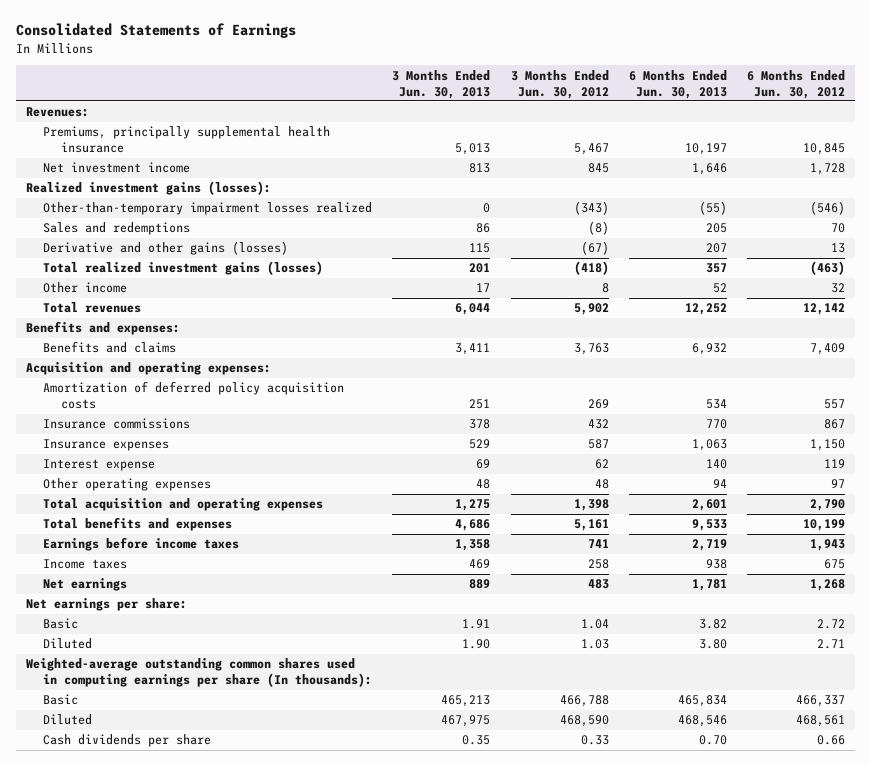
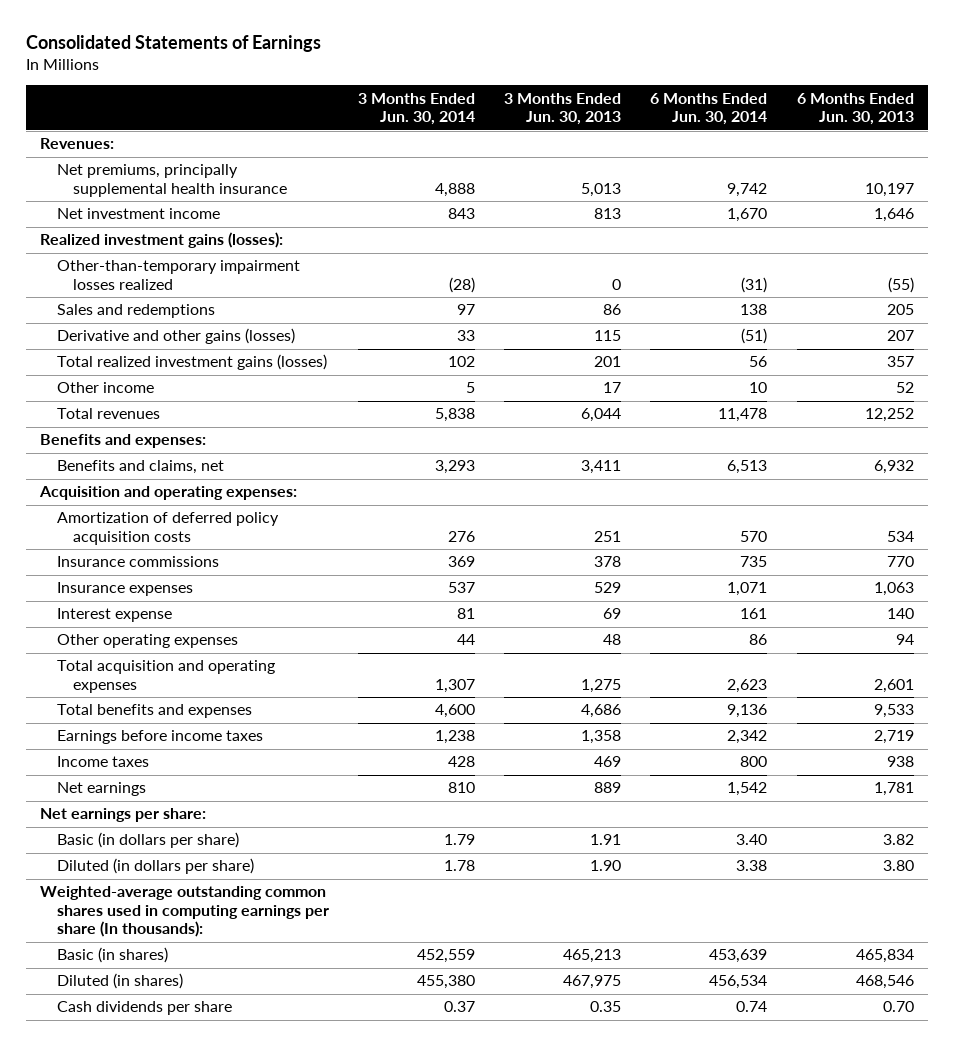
- | 3 Months Ended Jun. 30, 2013 | 3 Months Ended Jun. 30, 2012 | 6 Months Ended Jun. 30, 2013 | 6 Months Ended Jun. 30, 2012
+ | 3 Months Ended Jun. 30, 2014 | 3 Months Ended Jun. 30, 2013 | 6 Months Ended Jun. 30, 2014 | 6 Months Ended Jun. 30, 2013
- Premiums, principally supplemental health insurance | 5,013 | 5,467 | 10,197 | 10,845
+ Net premiums, principally supplemental health insurance | 4,888 | 5,013 | 9,742 | 10,197
- Benefits and claims | 3,411 | 3,763 | 6,932 | 7,409
+ Benefits and claims, net | 3,293 | 3,411 | 6,513 | 6,932
- Basic | 1.91 | 1.04 | 3.82 | 2.72
- Diluted | 1.90 | 1.03 | 3.80 | 2.71
+ Basic (in dollars per share) | 1.79 | 1.91 | 3.40 | 3.82
+ Diluted (in dollars per share) | 1.78 | 1.90 | 3.38 | 3.80
- Basic | 465,213 | 466,788 | 465,834 | 466,337
- Diluted | 467,975 | 468,590 | 468,546 | 468,561
+ Basic (in shares) | 452,559 | 465,213 | 453,639 | 465,834
+ Diluted (in shares) | 455,380 | 467,975 | 456,534 | 468,546

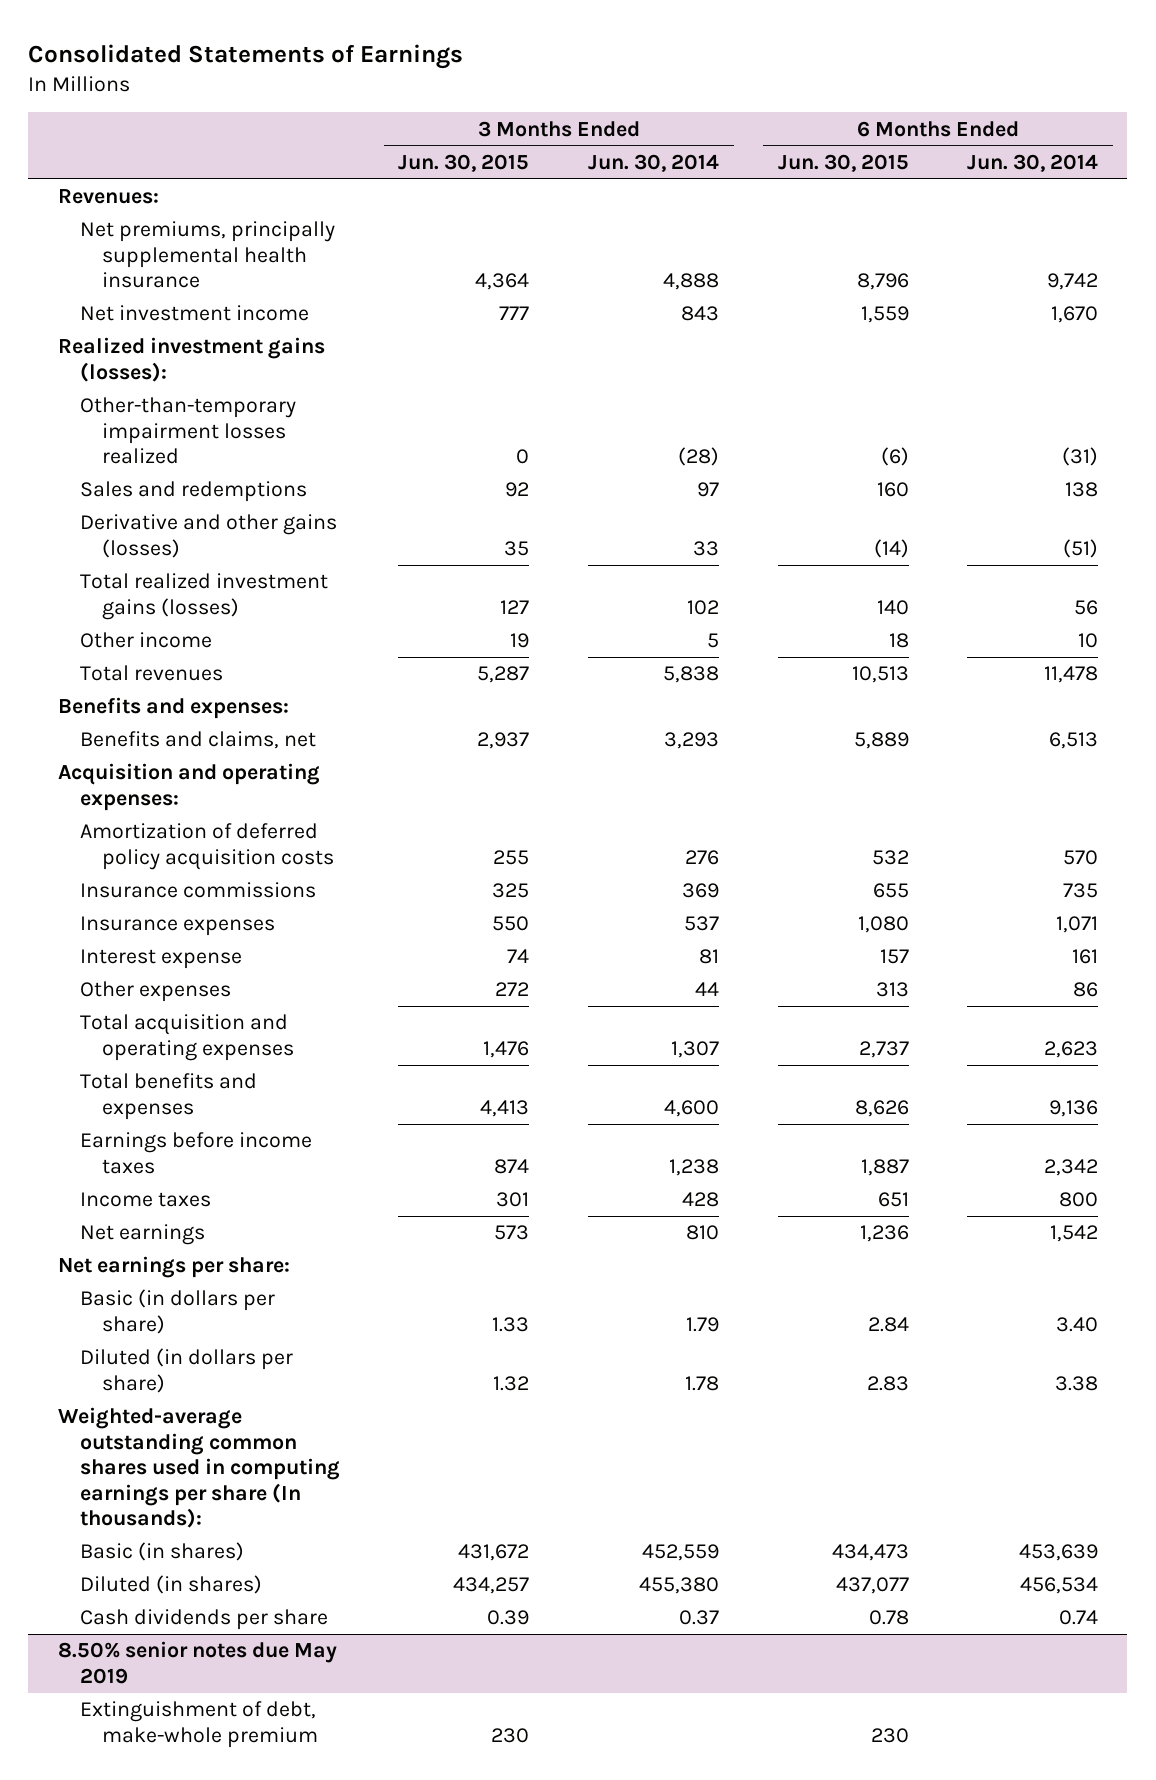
- | 3 Months Ended Jun. 30, 2014 | 3 Months Ended Jun. 30, 2013 | 6 Months Ended Jun. 30, 2014 | 6 Months Ended Jun. 30, 2013
+ | 3 Months Ended Jun. 30, 2015 | 3 Months Ended Jun. 30, 2014 | 6 Months Ended Jun. 30, 2015 | 6 Months Ended Jun. 30, 2014
- Other operating expenses | 44 | 48 | 86 | 94
+ Other expenses | 272 | 44 | 313 | 86
+ 8.50% senior notes due May 2019
+ Extinguishment of debt, make-whole premium | 230 | | 230 |

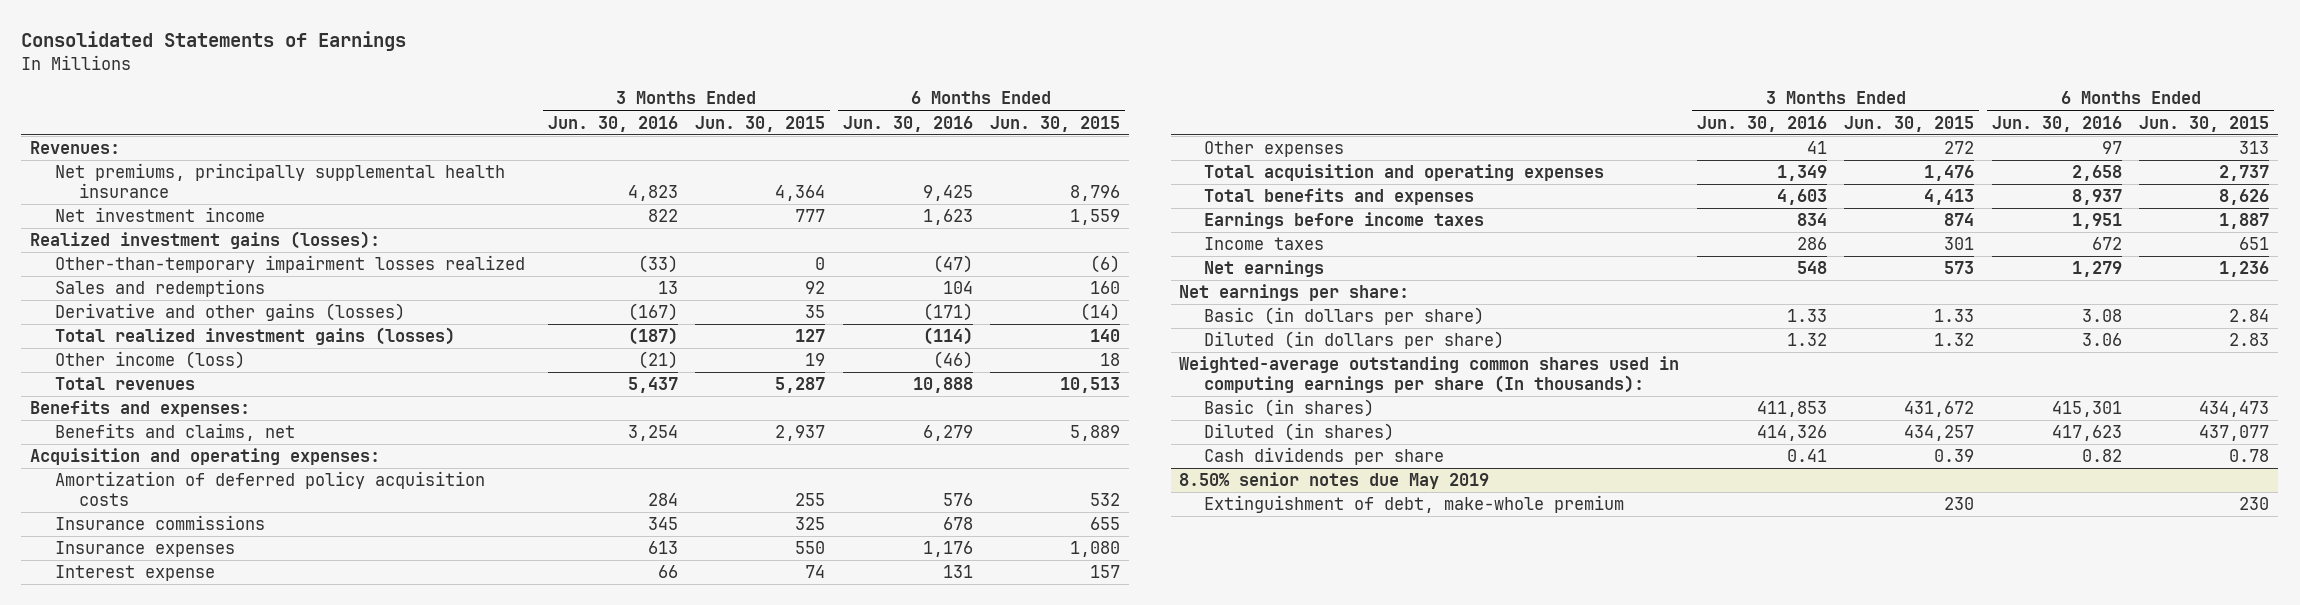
- | 3 Months Ended Jun. 30, 2015 | 3 Months Ended Jun. 30, 2014 | 6 Months Ended Jun. 30, 2015 | 6 Months Ended Jun. 30, 2014
+ | 3 Months Ended Jun. 30, 2016 | 3 Months Ended Jun. 30, 2015 | 6 Months Ended Jun. 30, 2016 | 6 Months Ended Jun. 30, 2015
- Other income | 19 | 5 | 18 | 10
+ Other income (loss) | (21) | 19 | (46) | 18

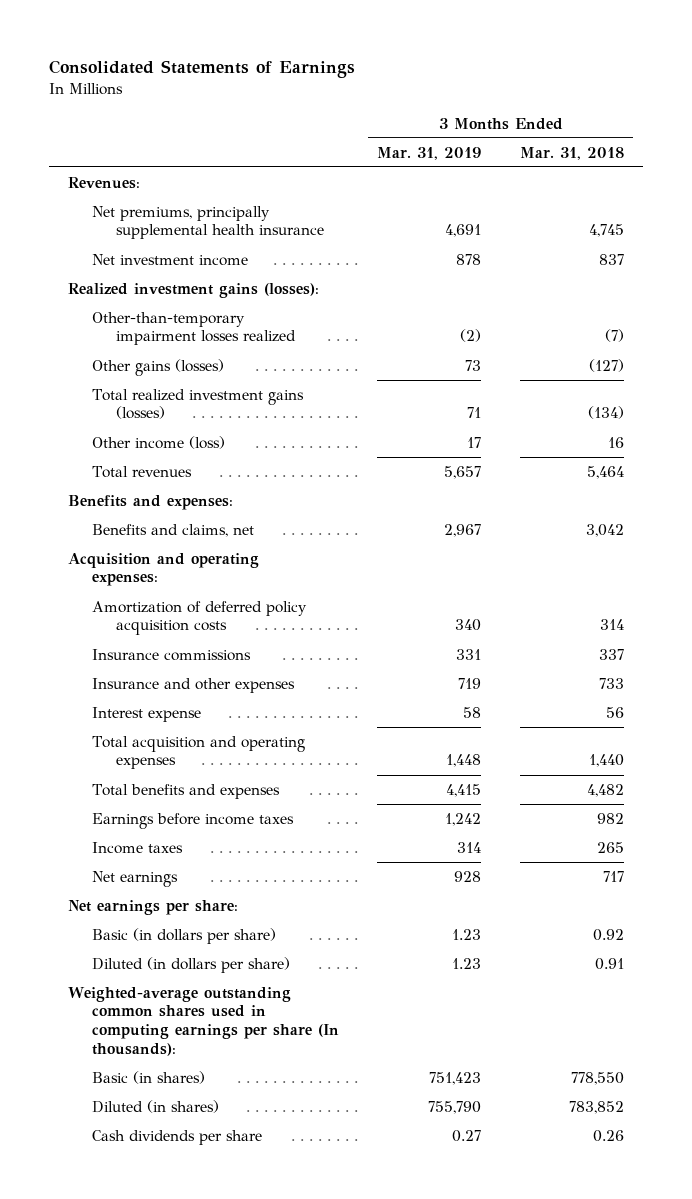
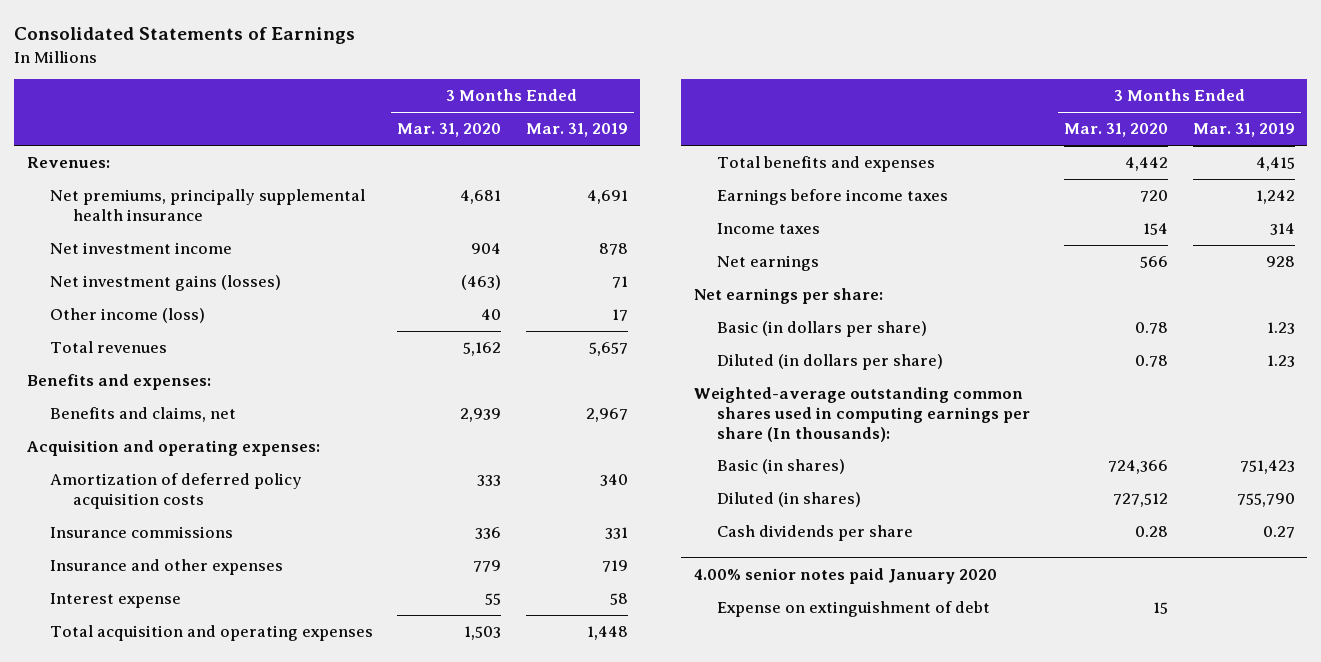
- | 3 Months Ended Mar. 31, 2019 | 3 Months Ended Mar. 31, 2018
+ | 3 Months Ended Mar. 31, 2020 | 3 Months Ended Mar. 31, 2019
- Realized investment gains (losses):
- Other-than-temporary impairment losses realized | (2) | (7)
- Other gains (losses) | 73 | (127)
- Total realized investment gains (losses) | 71 | (134)
+ Net investment gains (losses) | (463) | 71
+ 4.00% senior notes paid January 2020
+ Expense on extinguishment of debt | 15 |

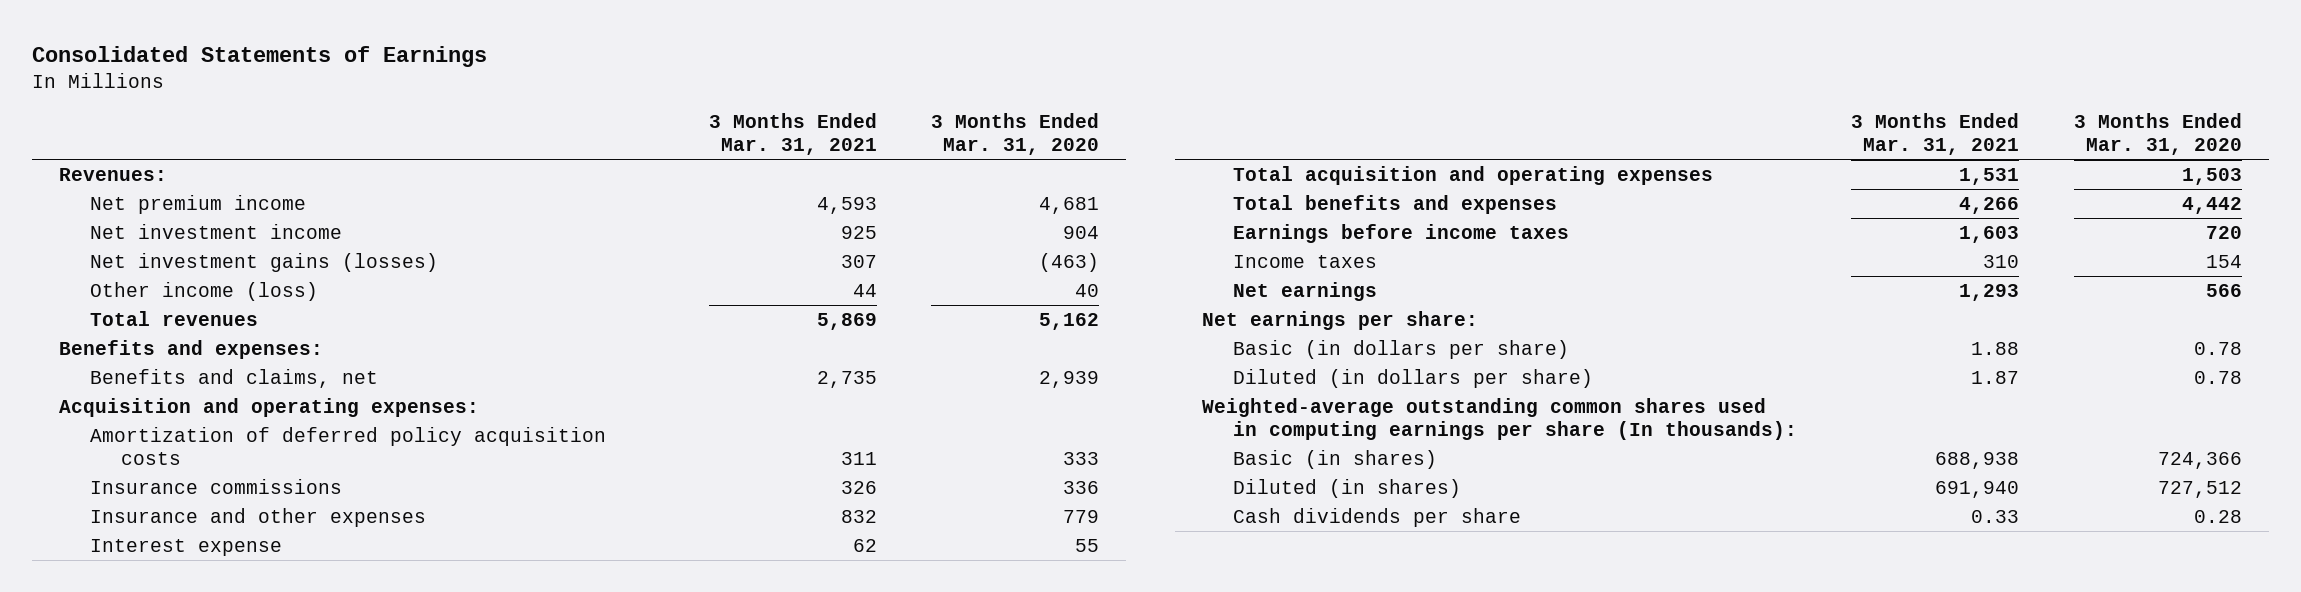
- | 3 Months Ended Mar. 31, 2020 | 3 Months Ended Mar. 31, 2019
+ | 3 Months Ended Mar. 31, 2021 | 3 Months Ended Mar. 31, 2020
- Net premiums, principally supplemental health insurance | 4,681 | 4,691
+ Net premium income | 4,593 | 4,681
- 4.00% senior notes paid January 2020
- Expense on extinguishment of debt | 15 |

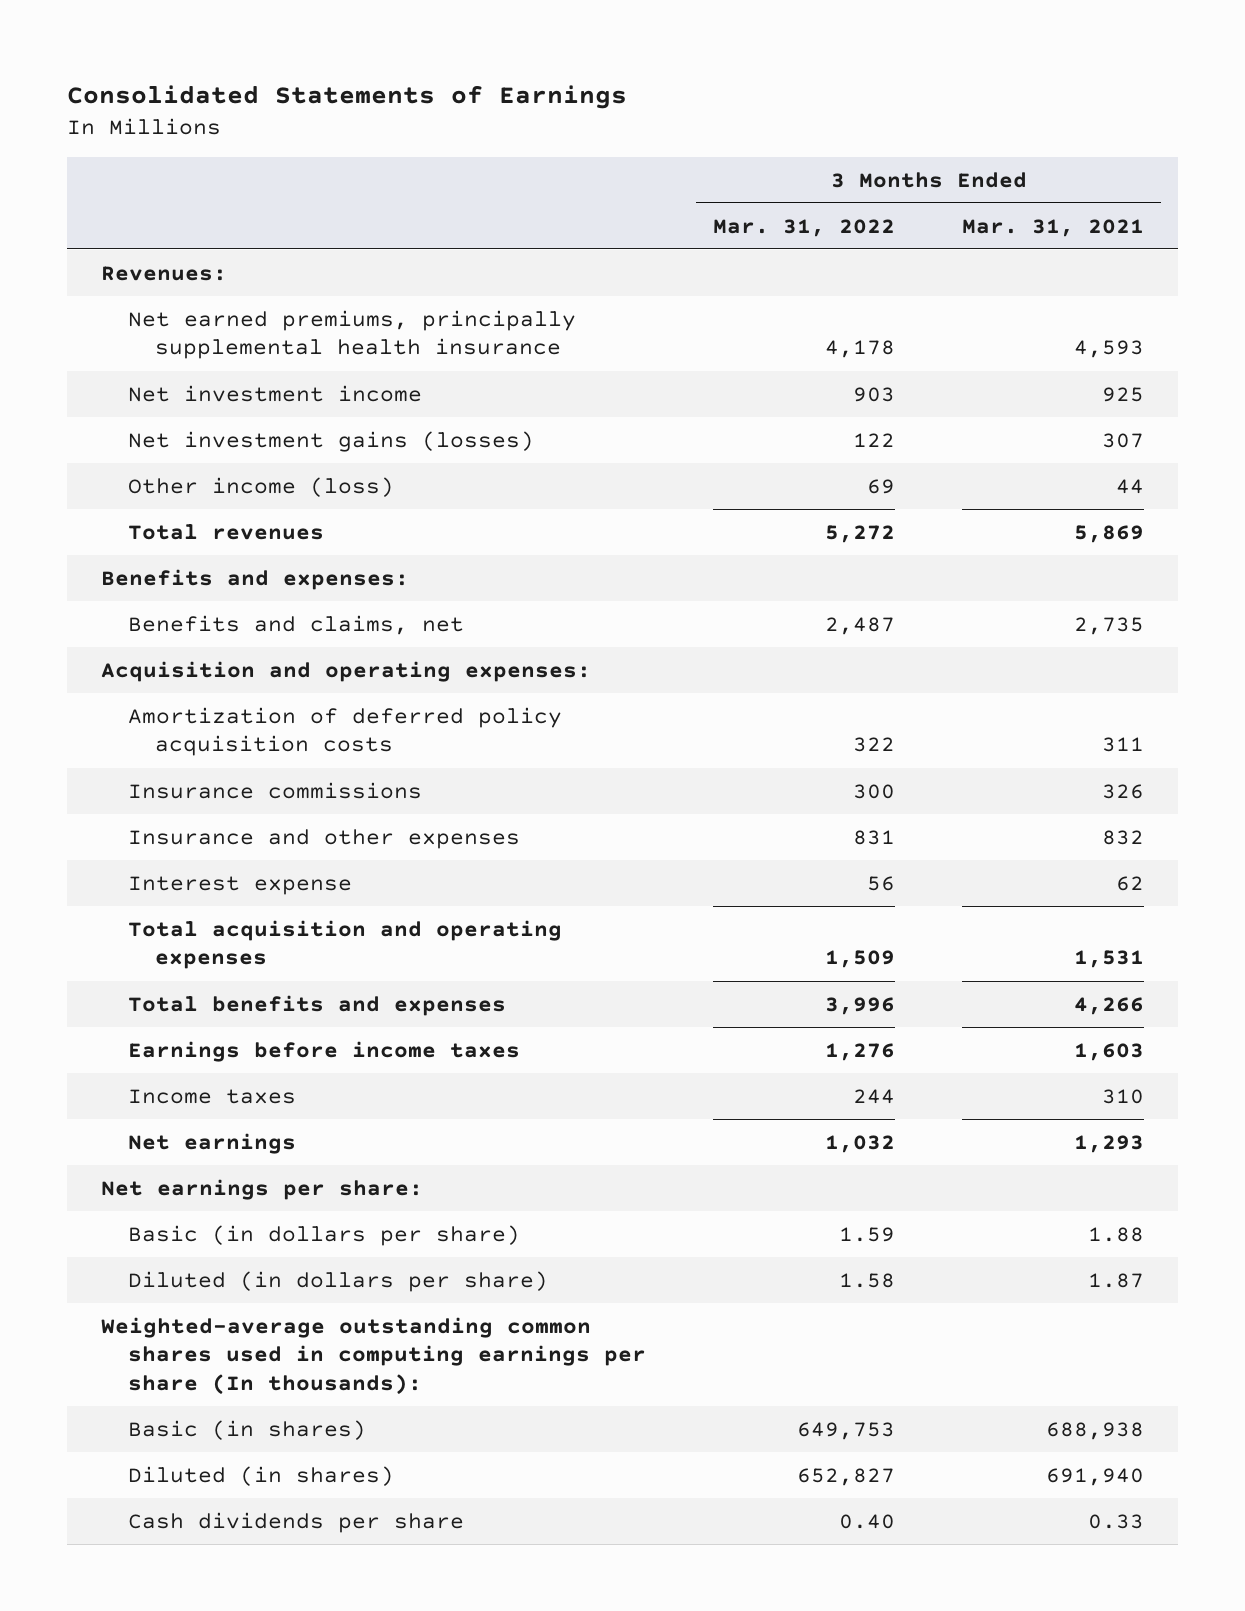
- | 3 Months Ended Mar. 31, 2021 | 3 Months Ended Mar. 31, 2020
+ | 3 Months Ended Mar. 31, 2022 | 3 Months Ended Mar. 31, 2021
- Net premium income | 4,593 | 4,681
+ Net earned premiums, principally supplemental health insurance | 4,178 | 4,593

